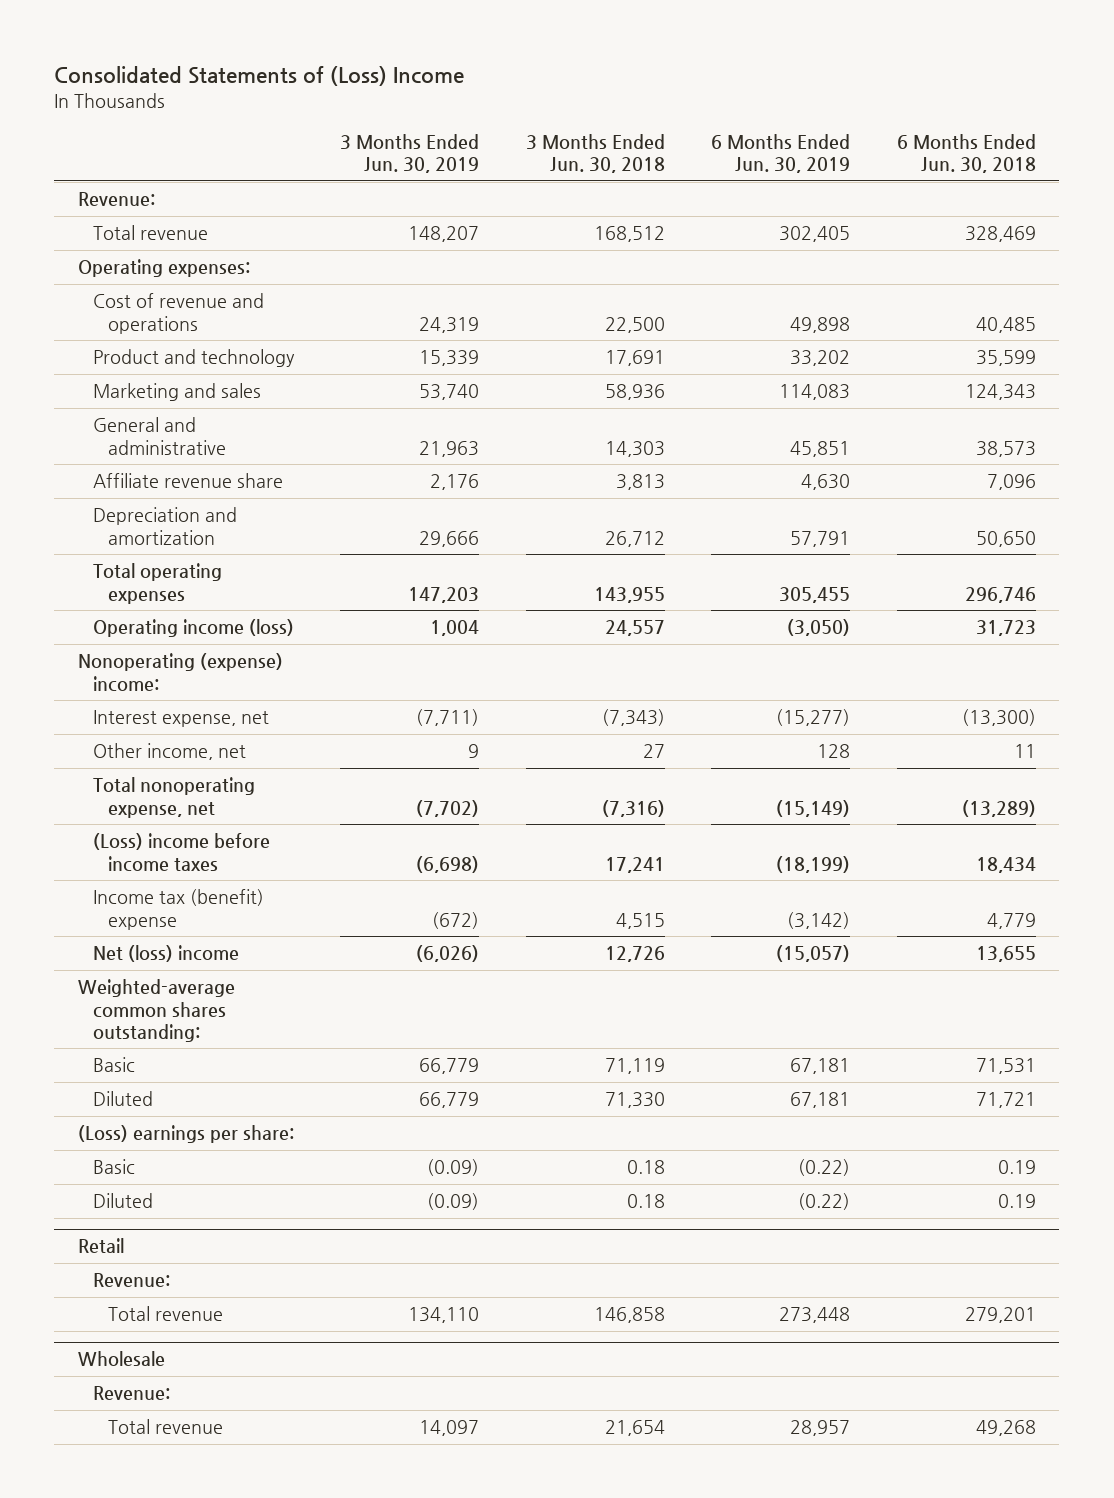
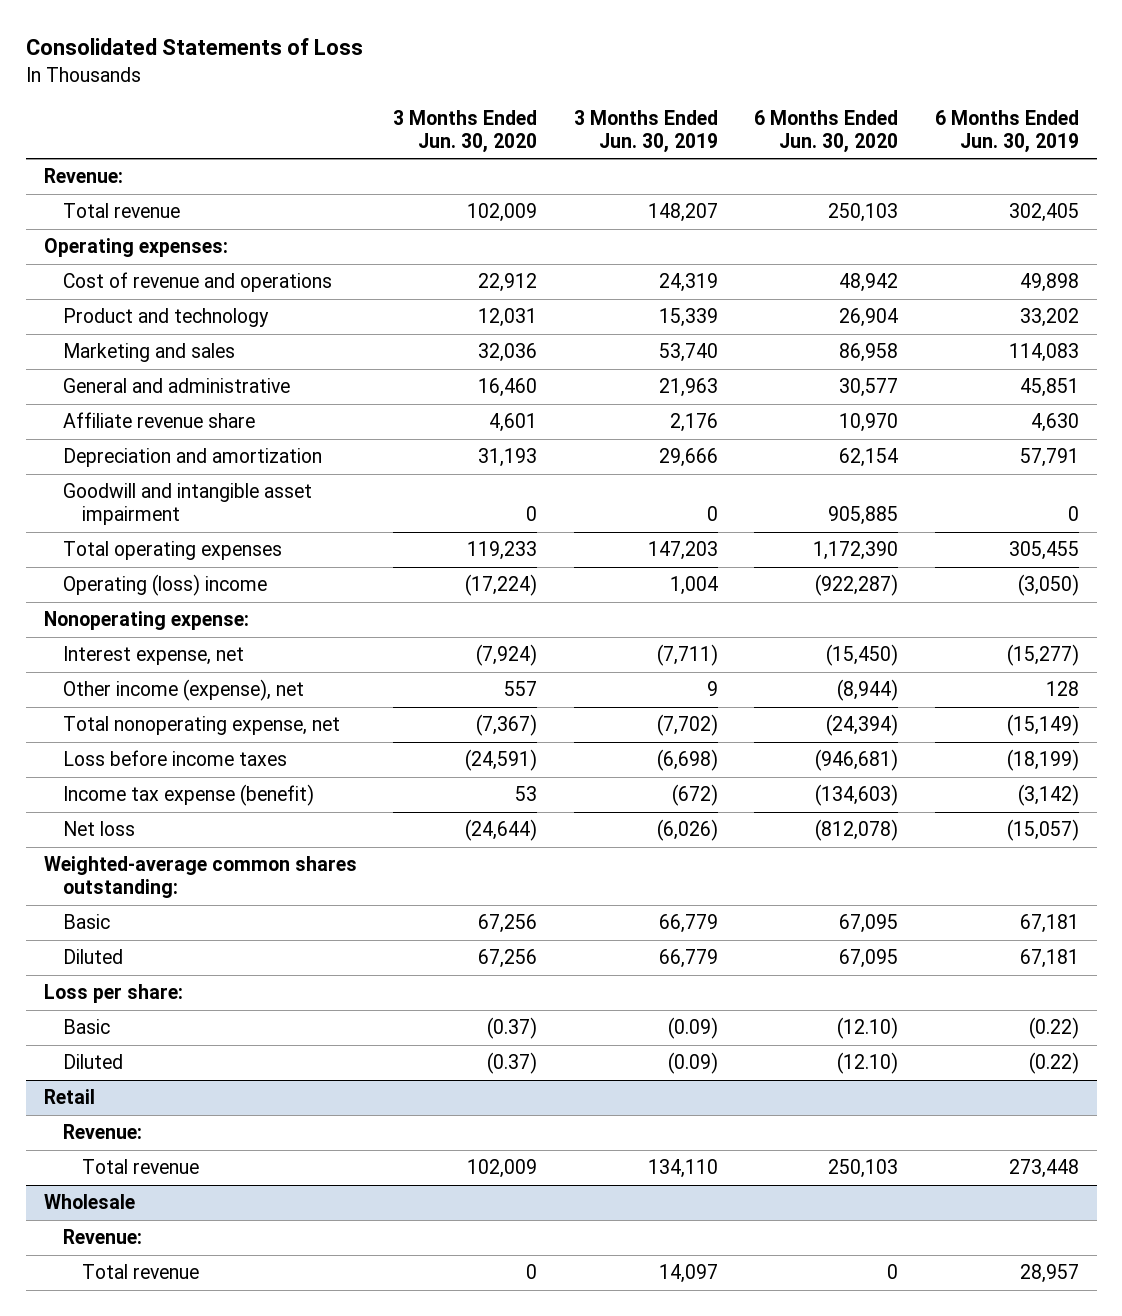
- Consolidated Statements of (Loss) Income
+ Consolidated Statements of Loss
- | 3 Months Ended Jun. 30, 2019 | 3 Months Ended Jun. 30, 2018 | 6 Months Ended Jun. 30, 2019 | 6 Months Ended Jun. 30, 2018
+ | 3 Months Ended Jun. 30, 2020 | 3 Months Ended Jun. 30, 2019 | 6 Months Ended Jun. 30, 2020 | 6 Months Ended Jun. 30, 2019
+ Goodwill and intangible asset impairment | 0 | 0 | 905,885 | 0
- Operating income (loss) | 1,004 | 24,557 | (3,050) | 31,723
- Nonoperating (expense) income:
+ Operating (loss) income | (17,224) | 1,004 | (922,287) | (3,050)
+ Nonoperating expense:
- Other income, net | 9 | 27 | 128 | 11
+ Other income (expense), net | 557 | 9 | (8,944) | 128
- (Loss) income before income taxes | (6,698) | 17,241 | (18,199) | 18,434
- Income tax (benefit) expense | (672) | 4,515 | (3,142) | 4,779
- Net (loss) income | (6,026) | 12,726 | (15,057) | 13,655
+ Loss before income taxes | (24,591) | (6,698) | (946,681) | (18,199)
+ Income tax expense (benefit) | 53 | (672) | (134,603) | (3,142)
+ Net loss | (24,644) | (6,026) | (812,078) | (15,057)
- (Loss) earnings per share:
+ Loss per share:

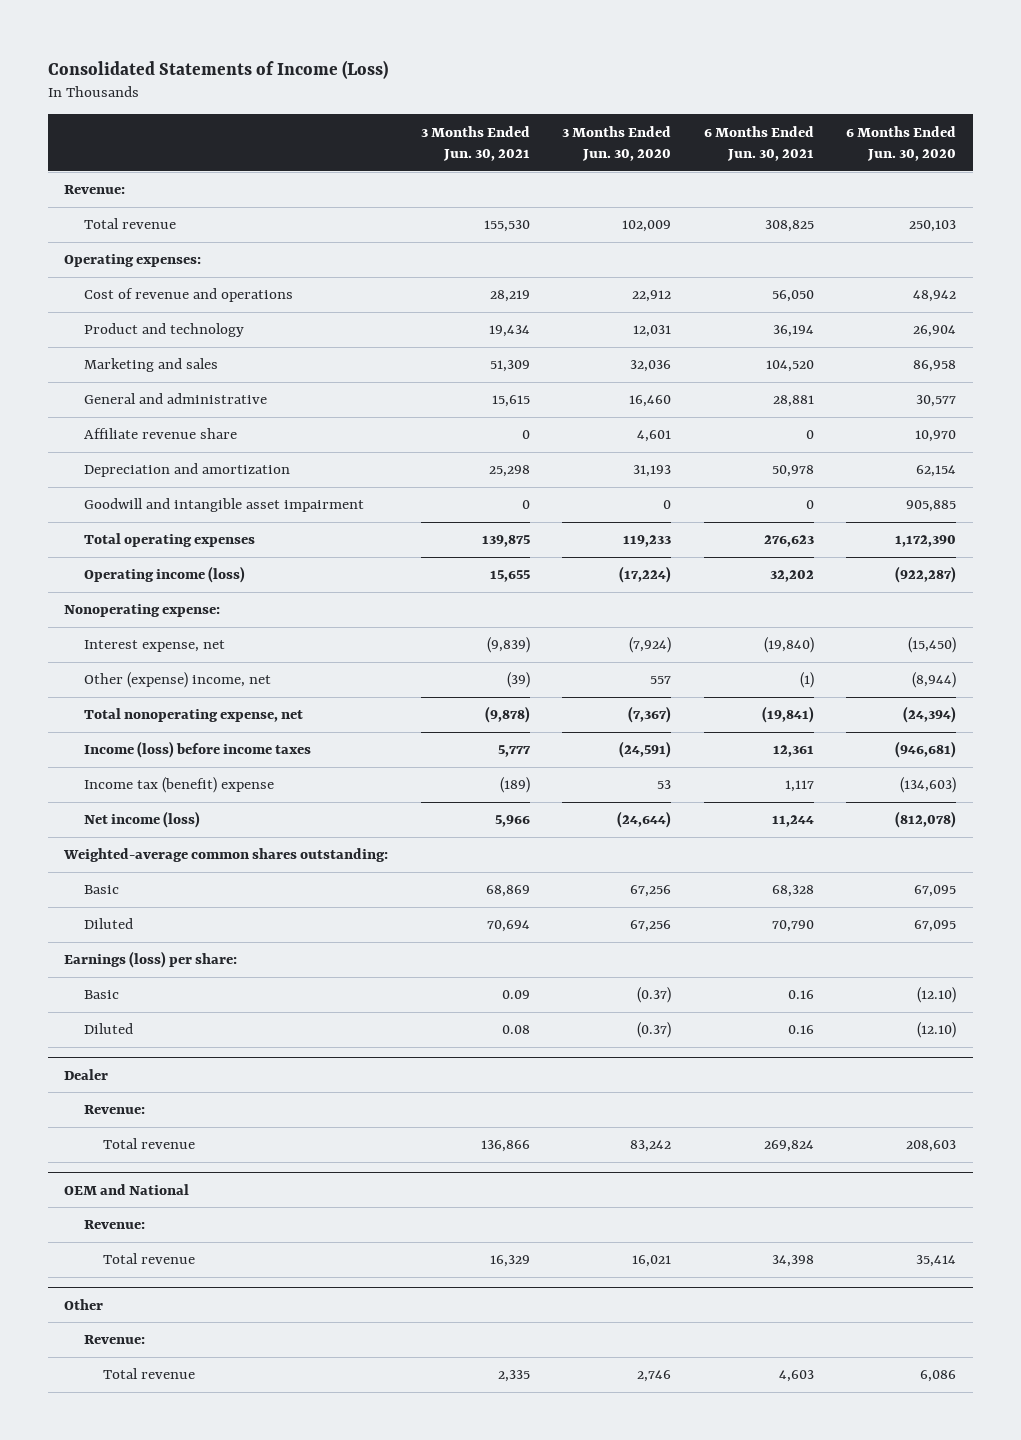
- Consolidated Statements of Loss
+ Consolidated Statements of Income (Loss)
- | 3 Months Ended Jun. 30, 2020 | 3 Months Ended Jun. 30, 2019 | 6 Months Ended Jun. 30, 2020 | 6 Months Ended Jun. 30, 2019
+ | 3 Months Ended Jun. 30, 2021 | 3 Months Ended Jun. 30, 2020 | 6 Months Ended Jun. 30, 2021 | 6 Months Ended Jun. 30, 2020
- Operating (loss) income | (17,224) | 1,004 | (922,287) | (3,050)
+ Operating income (loss) | 15,655 | (17,224) | 32,202 | (922,287)
- Other income (expense), net | 557 | 9 | (8,944) | 128
+ Other (expense) income, net | (39) | 557 | (1) | (8,944)
- Loss before income taxes | (24,591) | (6,698) | (946,681) | (18,199)
- Income tax expense (benefit) | 53 | (672) | (134,603) | (3,142)
- Net loss | (24,644) | (6,026) | (812,078) | (15,057)
+ Income (loss) before income taxes | 5,777 | (24,591) | 12,361 | (946,681)
+ Income tax (benefit) expense | (189) | 53 | 1,117 | (134,603)
+ Net income (loss) | 5,966 | (24,644) | 11,244 | (812,078)
- Loss per share:
+ Earnings (loss) per share:
- Retail
+ Dealer
- Total revenue | 102,009 | 134,110 | 250,103 | 273,448
- Wholesale
+ Total revenue | 136,866 | 83,242 | 269,824 | 208,603
+ OEM and National
- Total revenue | 0 | 14,097 | 0 | 28,957
+ Total revenue | 16,329 | 16,021 | 34,398 | 35,414
+ Other
+ Revenue:
+ Total revenue | 2,335 | 2,746 | 4,603 | 6,086

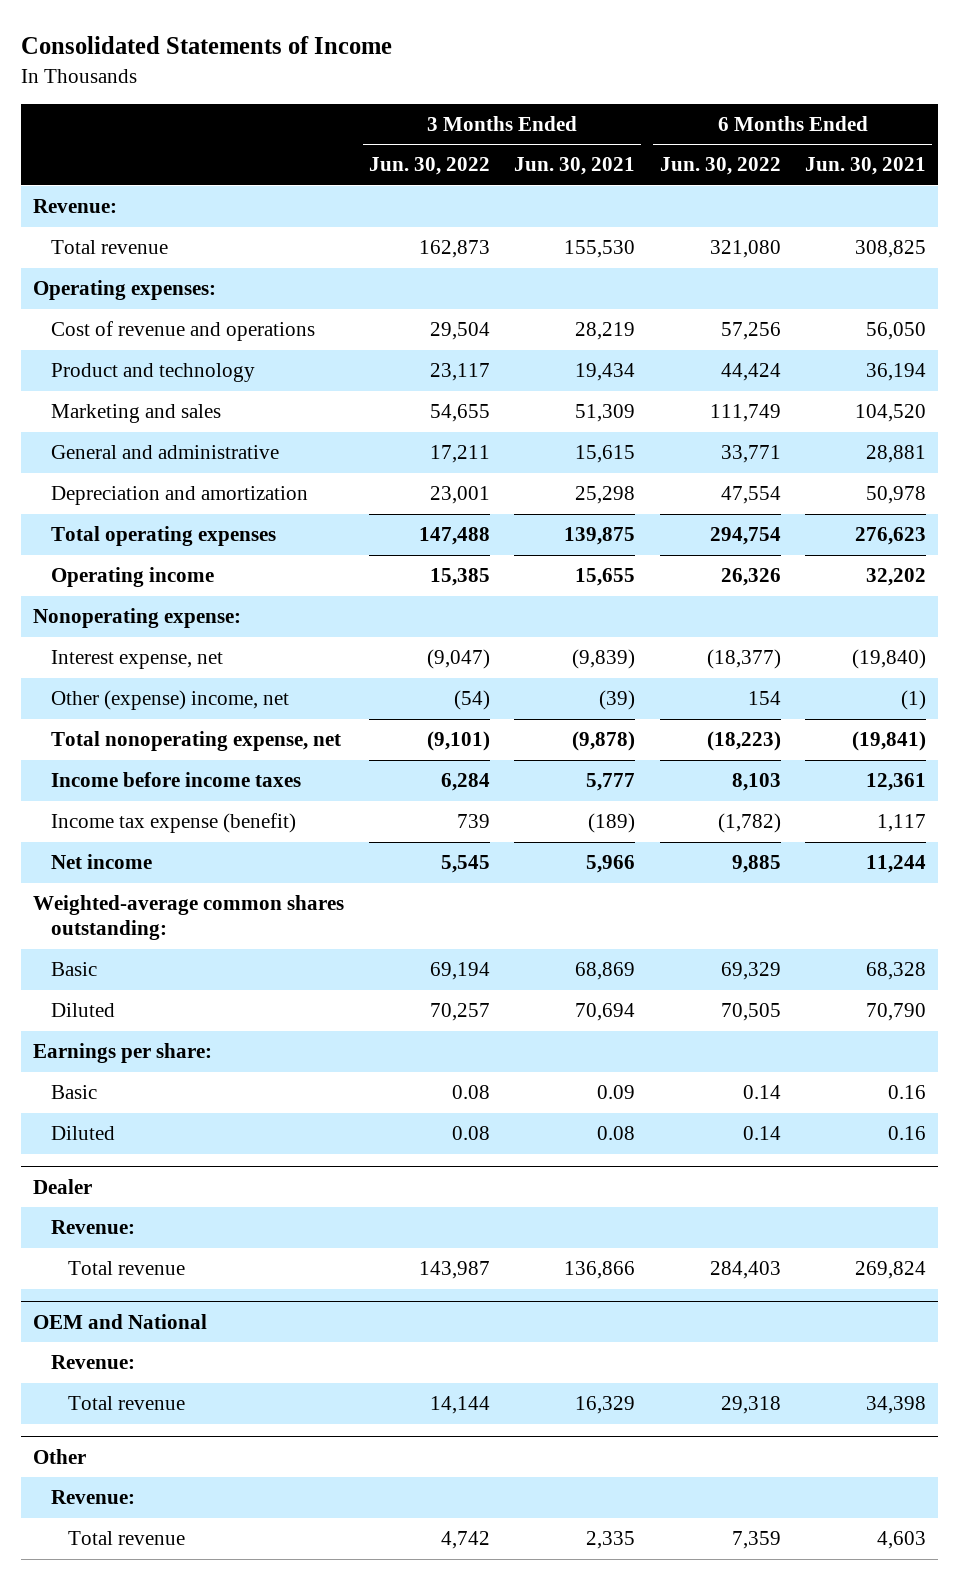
- Consolidated Statements of Income (Loss)
+ Consolidated Statements of Income
- | 3 Months Ended Jun. 30, 2021 | 3 Months Ended Jun. 30, 2020 | 6 Months Ended Jun. 30, 2021 | 6 Months Ended Jun. 30, 2020
+ | 3 Months Ended Jun. 30, 2022 | 3 Months Ended Jun. 30, 2021 | 6 Months Ended Jun. 30, 2022 | 6 Months Ended Jun. 30, 2021
- Affiliate revenue share | 0 | 4,601 | 0 | 10,970
- Goodwill and intangible asset impairment | 0 | 0 | 0 | 905,885
- Operating income (loss) | 15,655 | (17,224) | 32,202 | (922,287)
+ Operating income | 15,385 | 15,655 | 26,326 | 32,202
- Income (loss) before income taxes | 5,777 | (24,591) | 12,361 | (946,681)
- Income tax (benefit) expense | (189) | 53 | 1,117 | (134,603)
- Net income (loss) | 5,966 | (24,644) | 11,244 | (812,078)
+ Income before income taxes | 6,284 | 5,777 | 8,103 | 12,361
+ Income tax expense (benefit) | 739 | (189) | (1,782) | 1,117
+ Net income | 5,545 | 5,966 | 9,885 | 11,244
- Earnings (loss) per share:
+ Earnings per share:

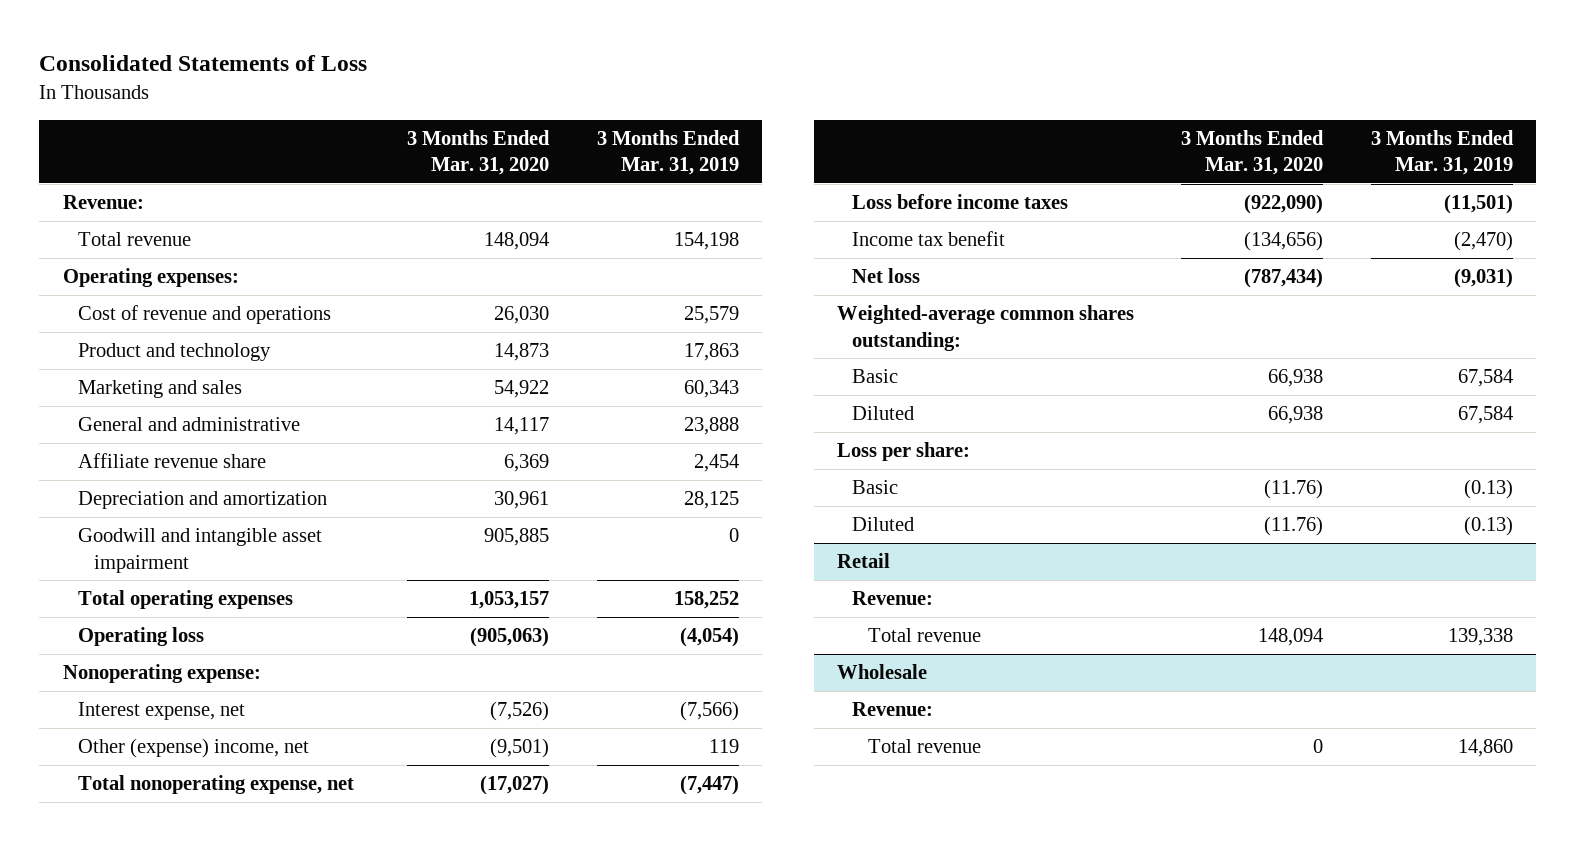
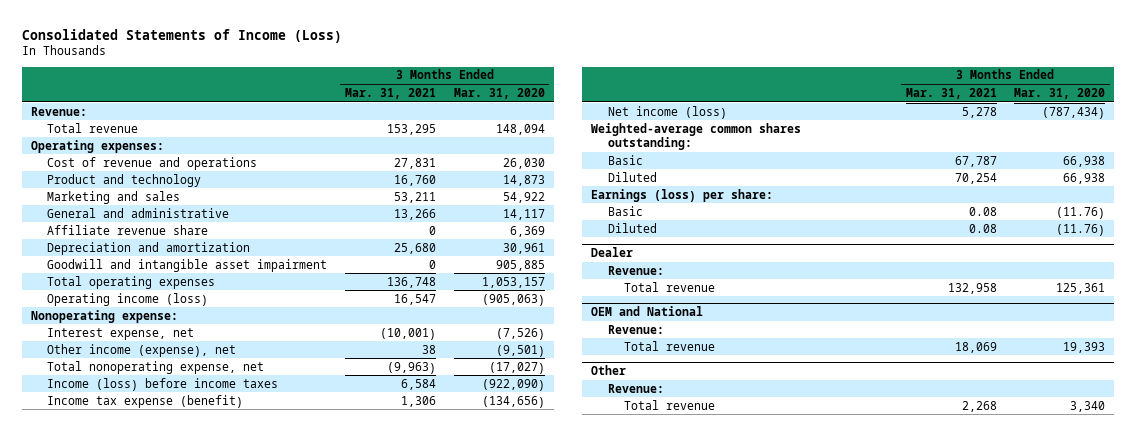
- Consolidated Statements of Loss
+ Consolidated Statements of Income (Loss)
- | 3 Months Ended Mar. 31, 2020 | 3 Months Ended Mar. 31, 2019
+ | 3 Months Ended Mar. 31, 2021 | 3 Months Ended Mar. 31, 2020
- Operating loss | (905,063) | (4,054)
+ Operating income (loss) | 16,547 | (905,063)
- Other (expense) income, net | (9,501) | 119
+ Other income (expense), net | 38 | (9,501)
- Loss before income taxes | (922,090) | (11,501)
- Income tax benefit | (134,656) | (2,470)
- Net loss | (787,434) | (9,031)
+ Income (loss) before income taxes | 6,584 | (922,090)
+ Income tax expense (benefit) | 1,306 | (134,656)
+ Net income (loss) | 5,278 | (787,434)
- Loss per share:
+ Earnings (loss) per share:
- Retail
+ Dealer
- Total revenue | 148,094 | 139,338
- Wholesale
+ Total revenue | 132,958 | 125,361
+ OEM and National
- Total revenue | 0 | 14,860
+ Total revenue | 18,069 | 19,393
+ Other
+ Revenue:
+ Total revenue | 2,268 | 3,340

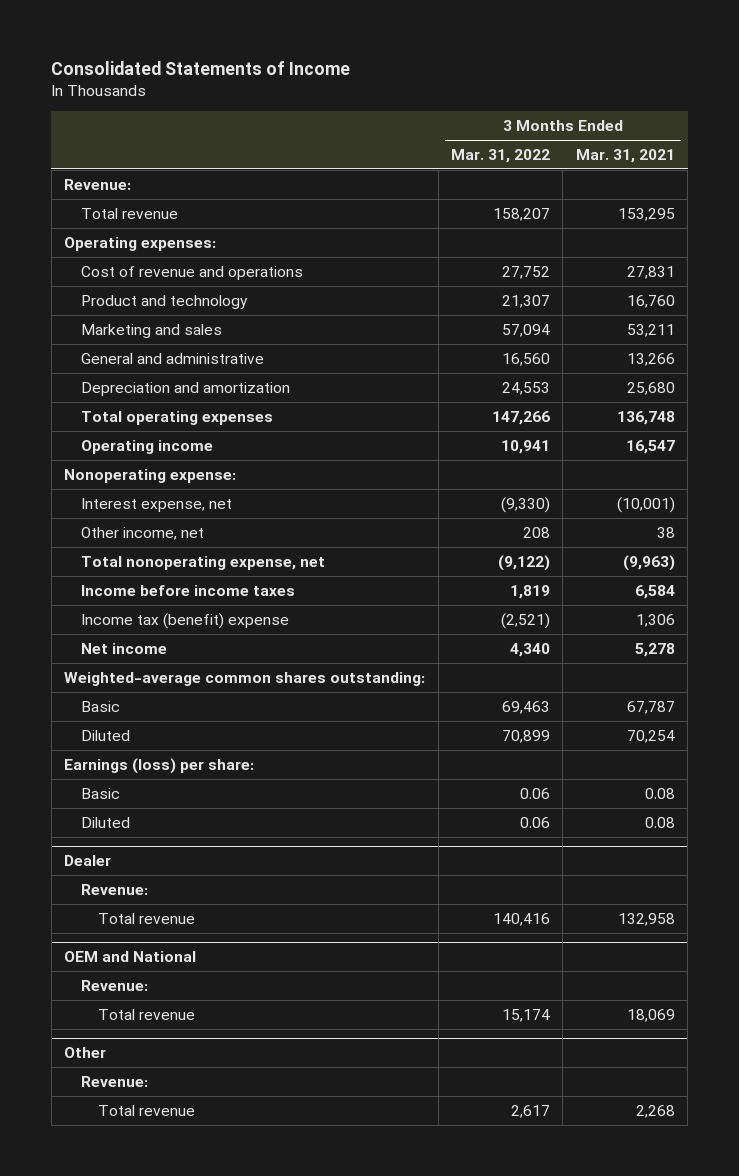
- Consolidated Statements of Income (Loss)
+ Consolidated Statements of Income
- | 3 Months Ended Mar. 31, 2021 | 3 Months Ended Mar. 31, 2020
+ | 3 Months Ended Mar. 31, 2022 | 3 Months Ended Mar. 31, 2021
- Affiliate revenue share | 0 | 6,369
- Goodwill and intangible asset impairment | 0 | 905,885
- Operating income (loss) | 16,547 | (905,063)
+ Operating income | 10,941 | 16,547
- Other income (expense), net | 38 | (9,501)
+ Other income, net | 208 | 38
- Income (loss) before income taxes | 6,584 | (922,090)
- Income tax expense (benefit) | 1,306 | (134,656)
- Net income (loss) | 5,278 | (787,434)
+ Income before income taxes | 1,819 | 6,584
+ Income tax (benefit) expense | (2,521) | 1,306
+ Net income | 4,340 | 5,278

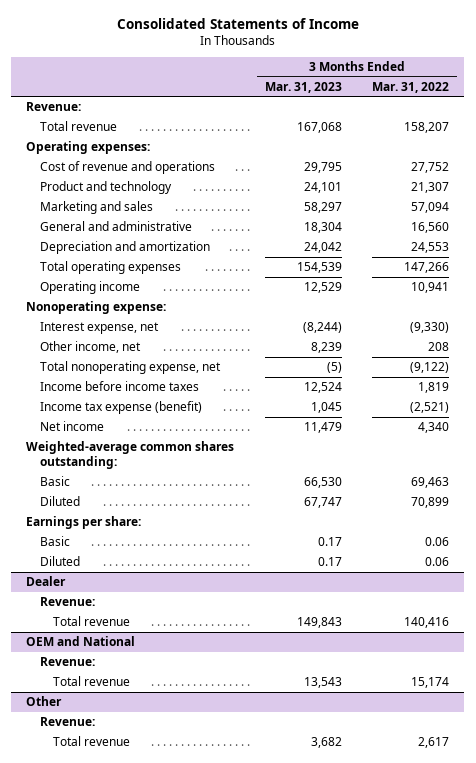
- | 3 Months Ended Mar. 31, 2022 | 3 Months Ended Mar. 31, 2021
+ | 3 Months Ended Mar. 31, 2023 | 3 Months Ended Mar. 31, 2022
- Income tax (benefit) expense | (2,521) | 1,306
+ Income tax expense (benefit) | 1,045 | (2,521)
- Earnings (loss) per share:
+ Earnings per share:

